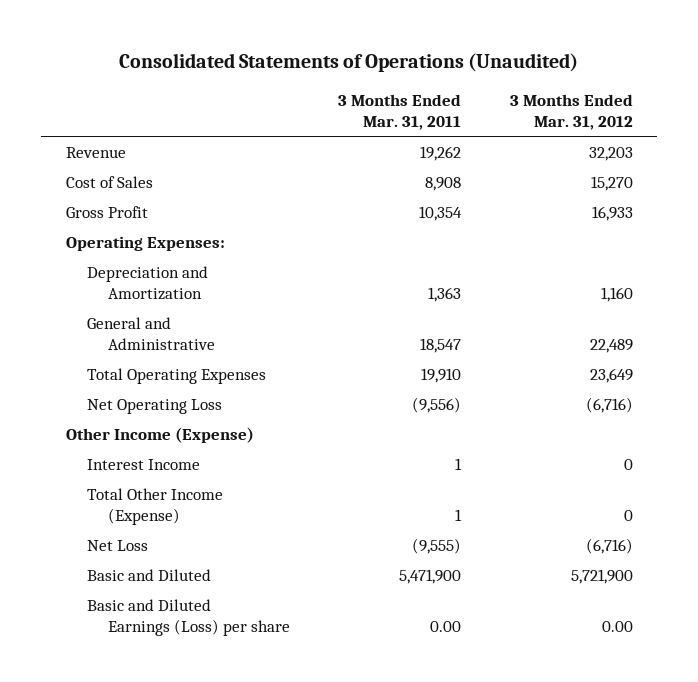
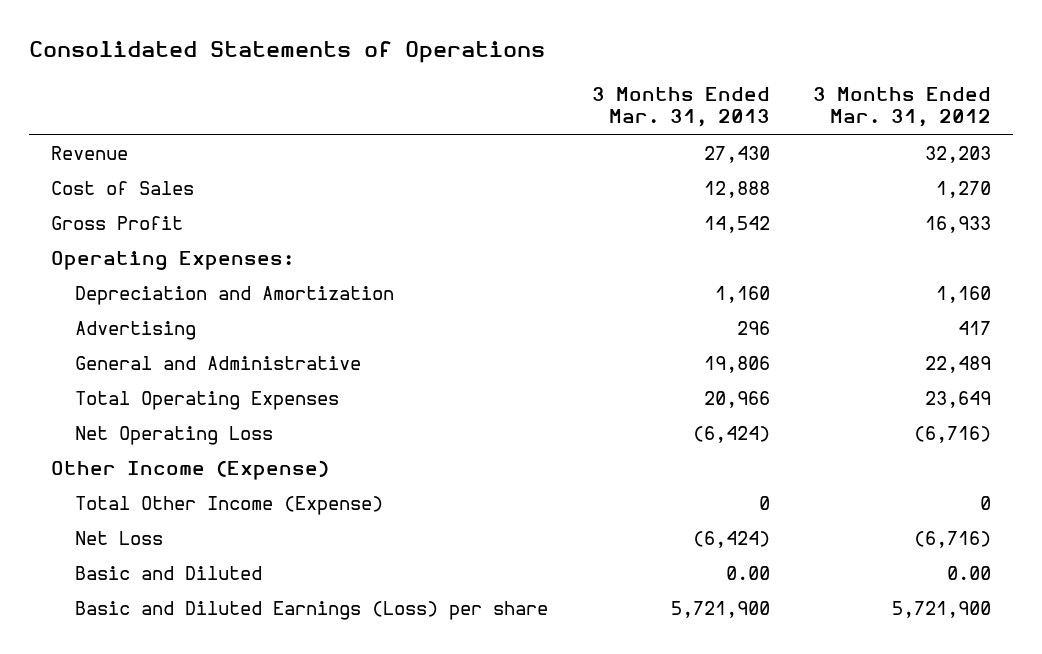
- Consolidated Statements of Operations (Unaudited)
+ Consolidated Statements of Operations
- | 3 Months Ended Mar. 31, 2011 | 3 Months Ended Mar. 31, 2012
+ | 3 Months Ended Mar. 31, 2013 | 3 Months Ended Mar. 31, 2012
- Cost of Sales | 8,908 | 15,270
+ Cost of Sales | 12,888 | 1,270
+ Advertising | 296 | 417
- Interest Income | 1 | 0
- Basic and Diluted | 5,471,900 | 5,721,900
- Basic and Diluted Earnings (Loss) per share | 0.00 | 0.00
+ Basic and Diluted | 0.00 | 0.00
+ Basic and Diluted Earnings (Loss) per share | 5,721,900 | 5,721,900

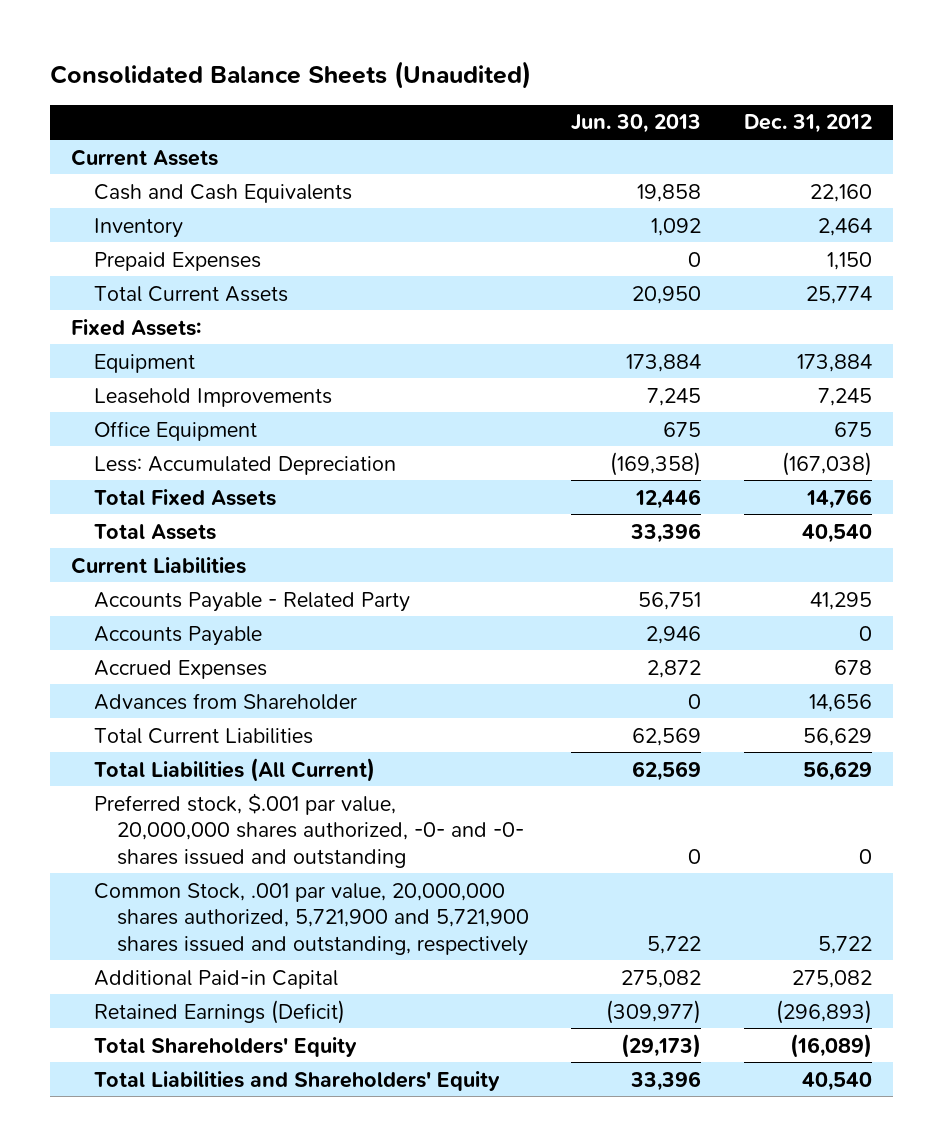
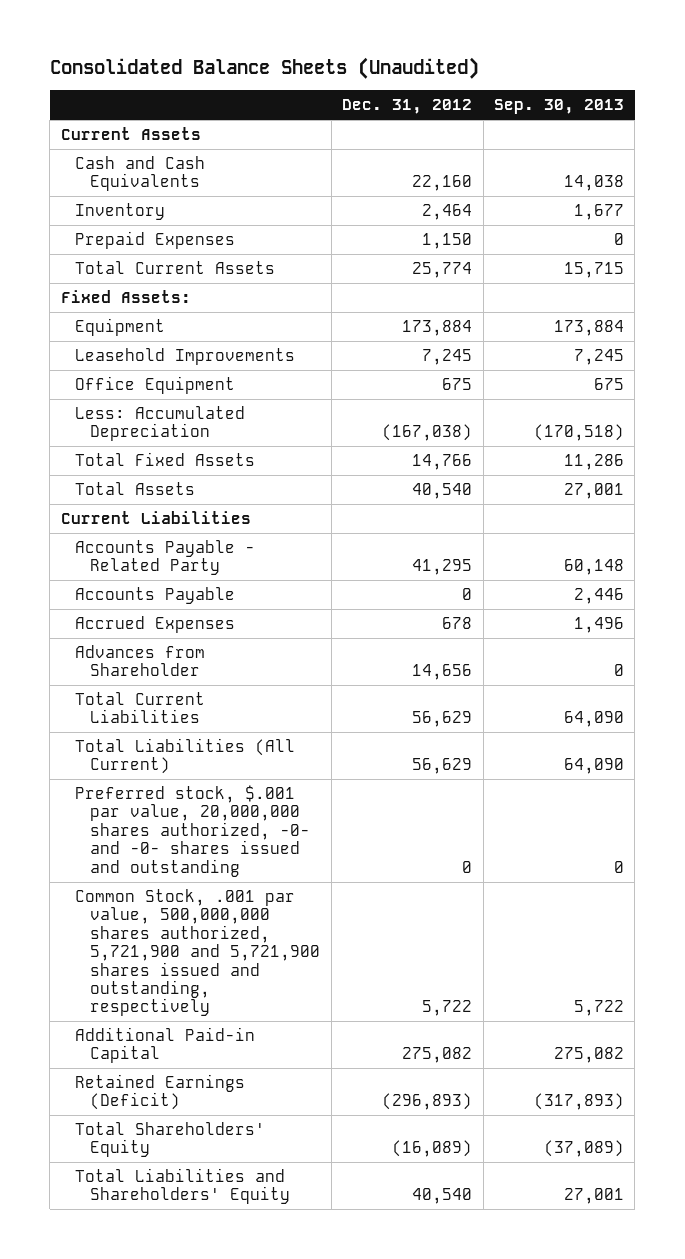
- | Jun. 30, 2013 | Dec. 31, 2012
+ | Dec. 31, 2012 | Sep. 30, 2013
- Common Stock, .001 par value, 20,000,000 shares authorized, 5,721,900 and 5,721,900 shares issued and outstanding, respectively | 5,722 | 5,722
+ Common Stock, .001 par value, 500,000,000 shares authorized, 5,721,900 and 5,721,900 shares issued and outstanding, respectively | 5,722 | 5,722

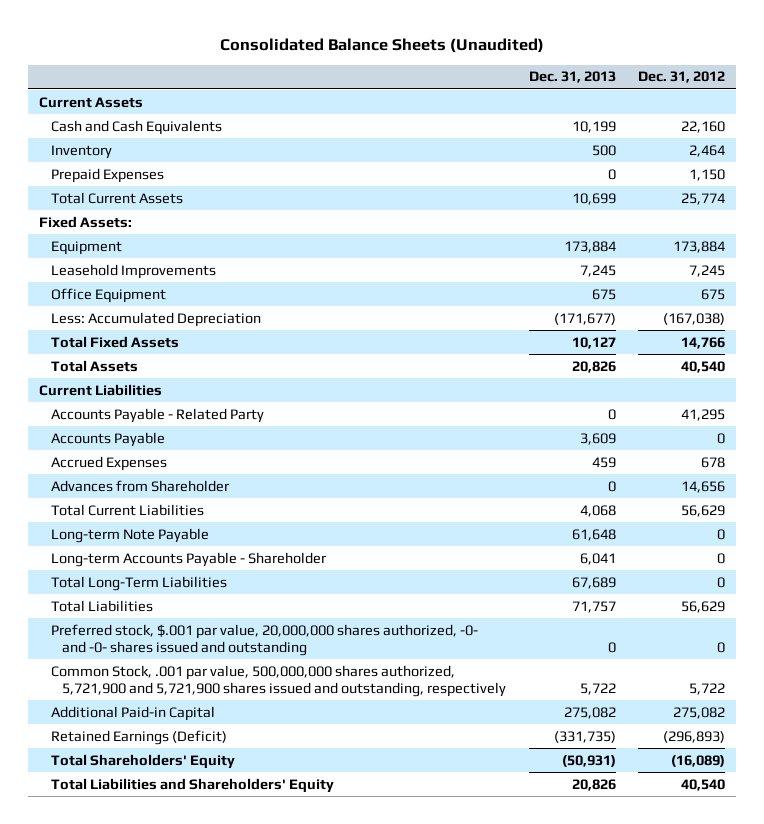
- | Dec. 31, 2012 | Sep. 30, 2013
+ | Dec. 31, 2013 | Dec. 31, 2012
- Total Liabilities (All Current) | 56,629 | 64,090
+ Long-term Note Payable | 61,648 | 0
+ Long-term Accounts Payable - Shareholder | 6,041 | 0
+ Total Long-Term Liabilities | 67,689 | 0
+ Total Liabilities | 71,757 | 56,629

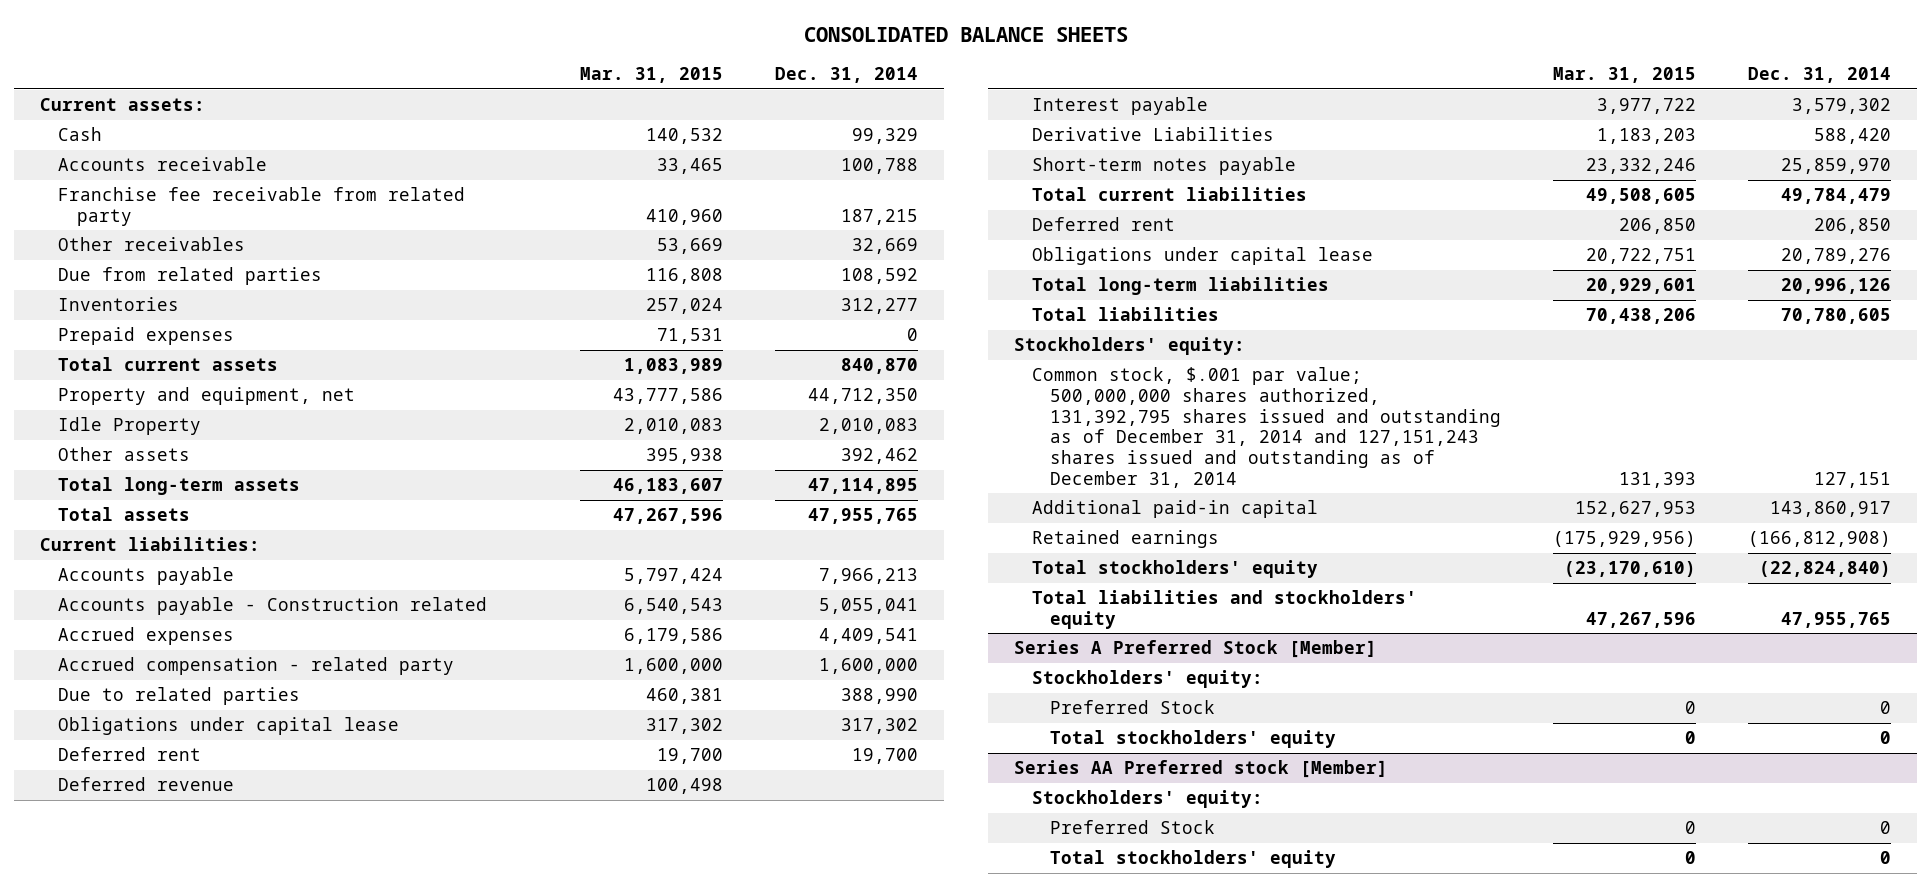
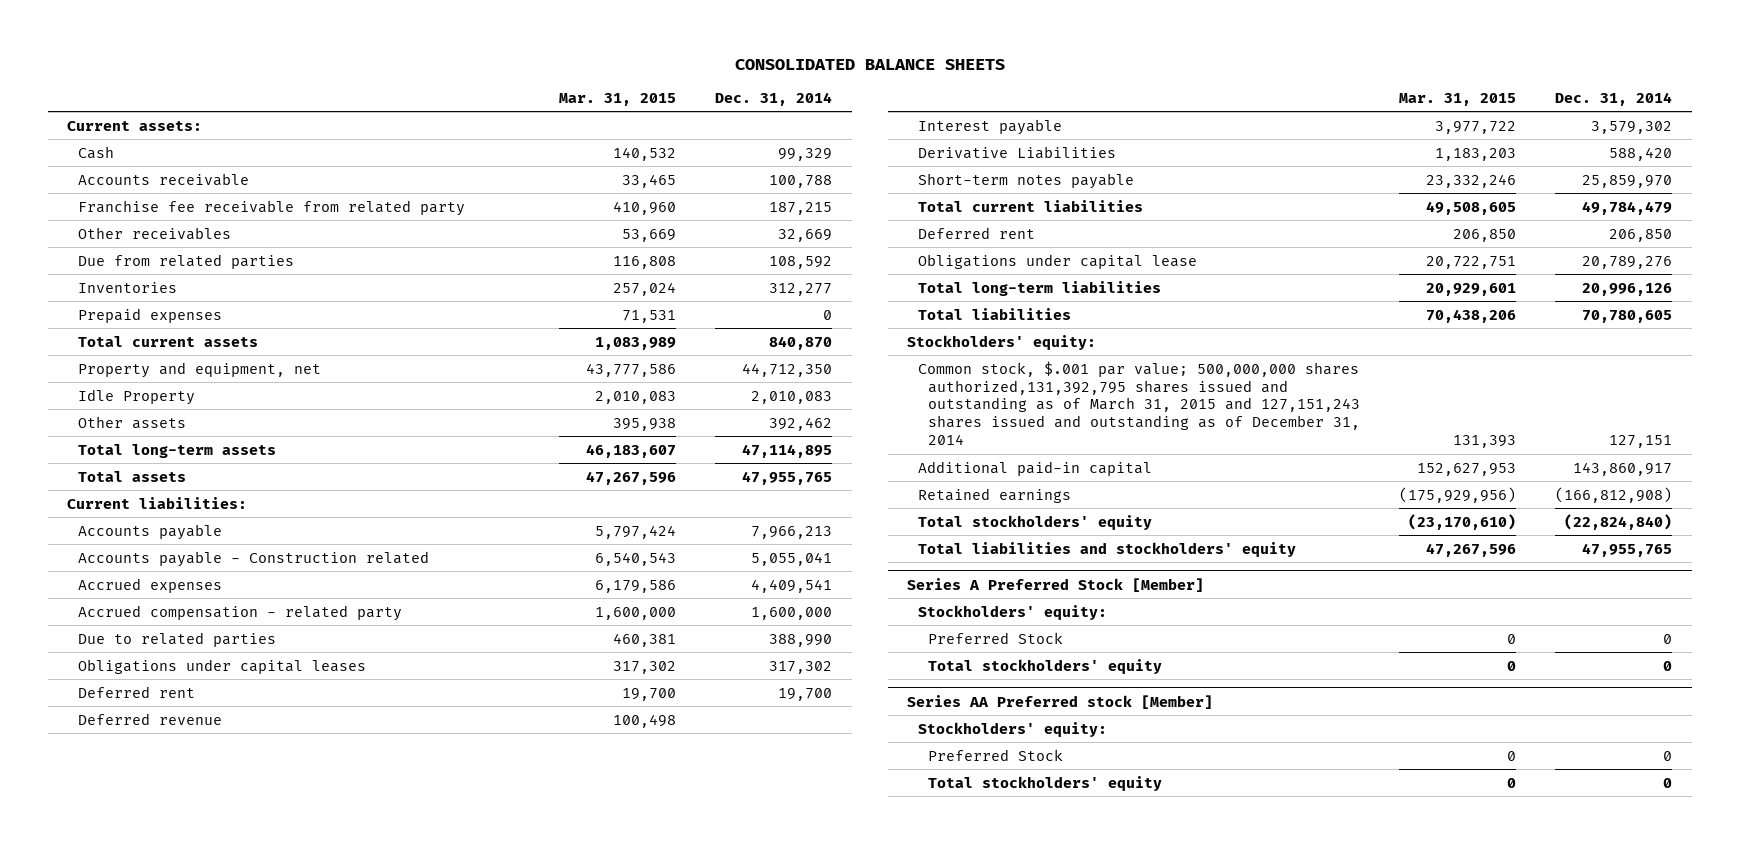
- Obligations under capital lease | 317,302 | 317,302
+ Obligations under capital leases | 317,302 | 317,302
- Common stock, $.001 par value; 500,000,000 shares authorized, 131,392,795 shares issued and outstanding as of December 31, 2014 and 127,151,243 shares issued and outstanding as of December 31, 2014 | 131,393 | 127,151
+ Common stock, $.001 par value; 500,000,000 shares authorized,131,392,795 shares issued and outstanding as of March 31, 2015 and 127,151,243 shares issued and outstanding as of December 31, 2014 | 131,393 | 127,151

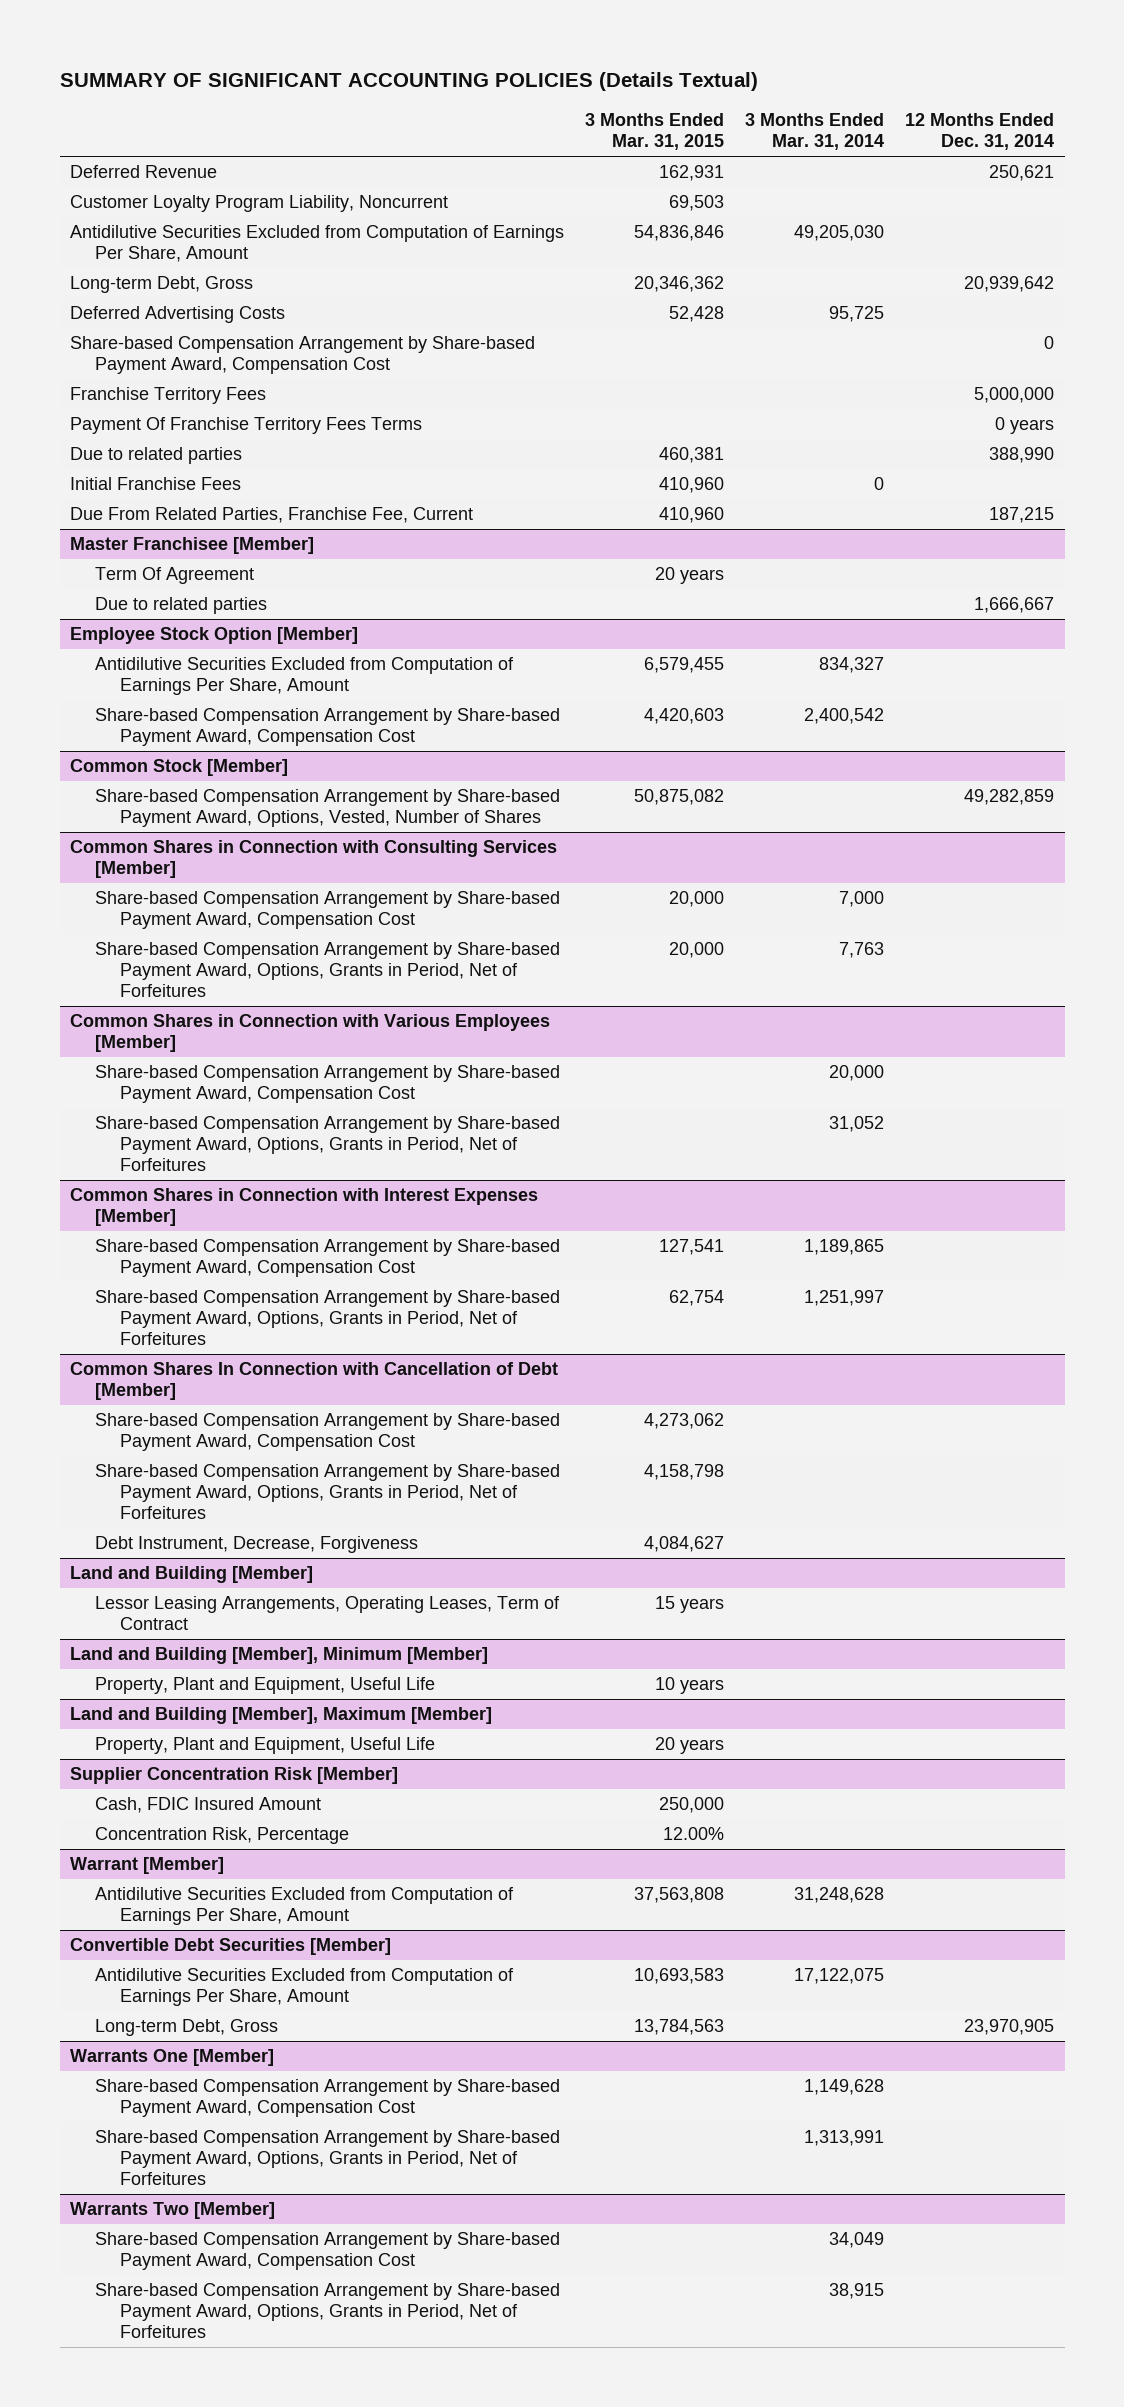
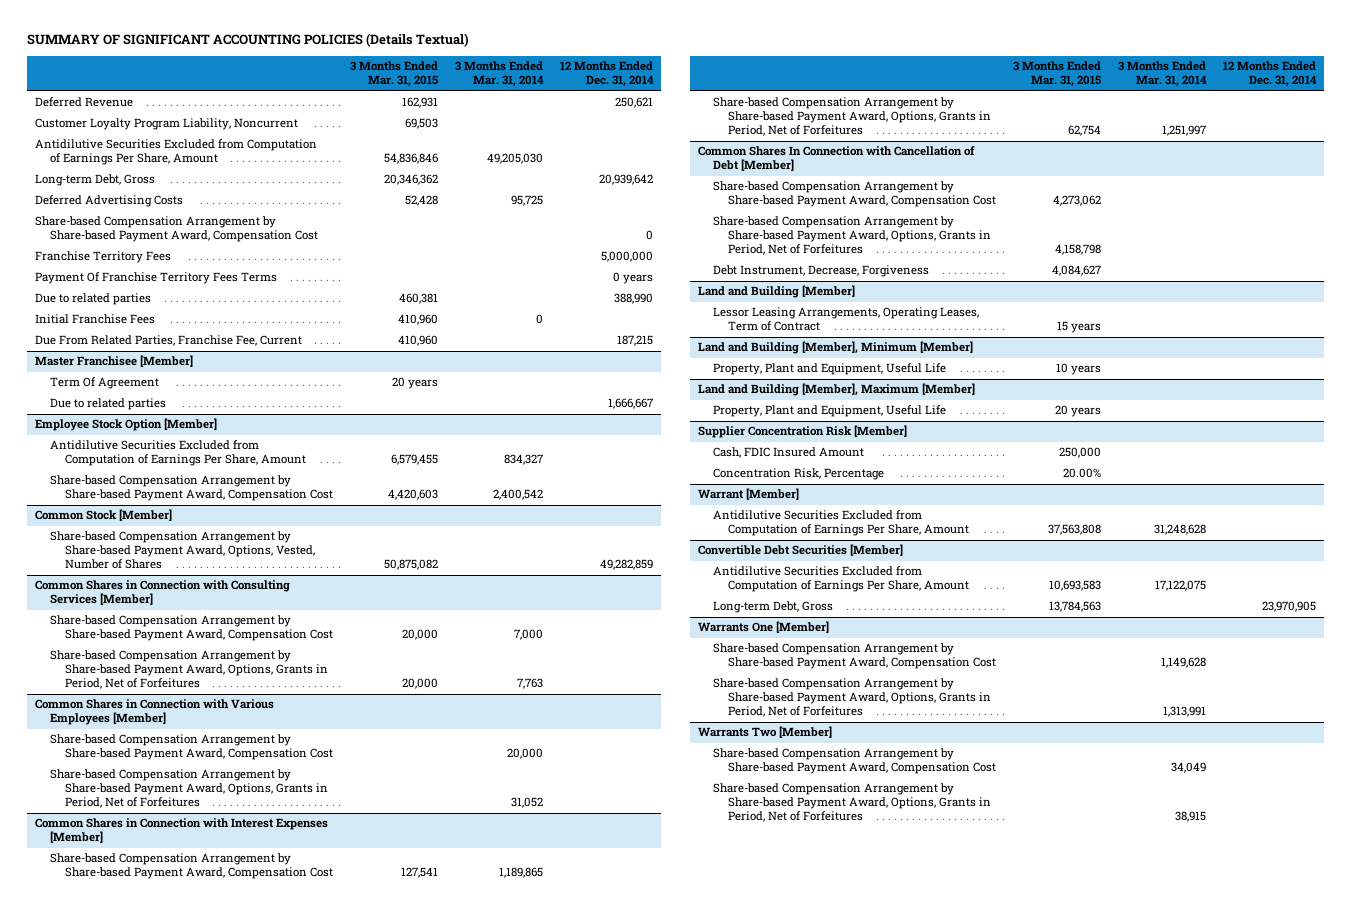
@ Supplier Concentration Risk [Member]
- Concentration Risk, Percentage | 12.00% | |
+ Concentration Risk, Percentage | 20.00% | |

